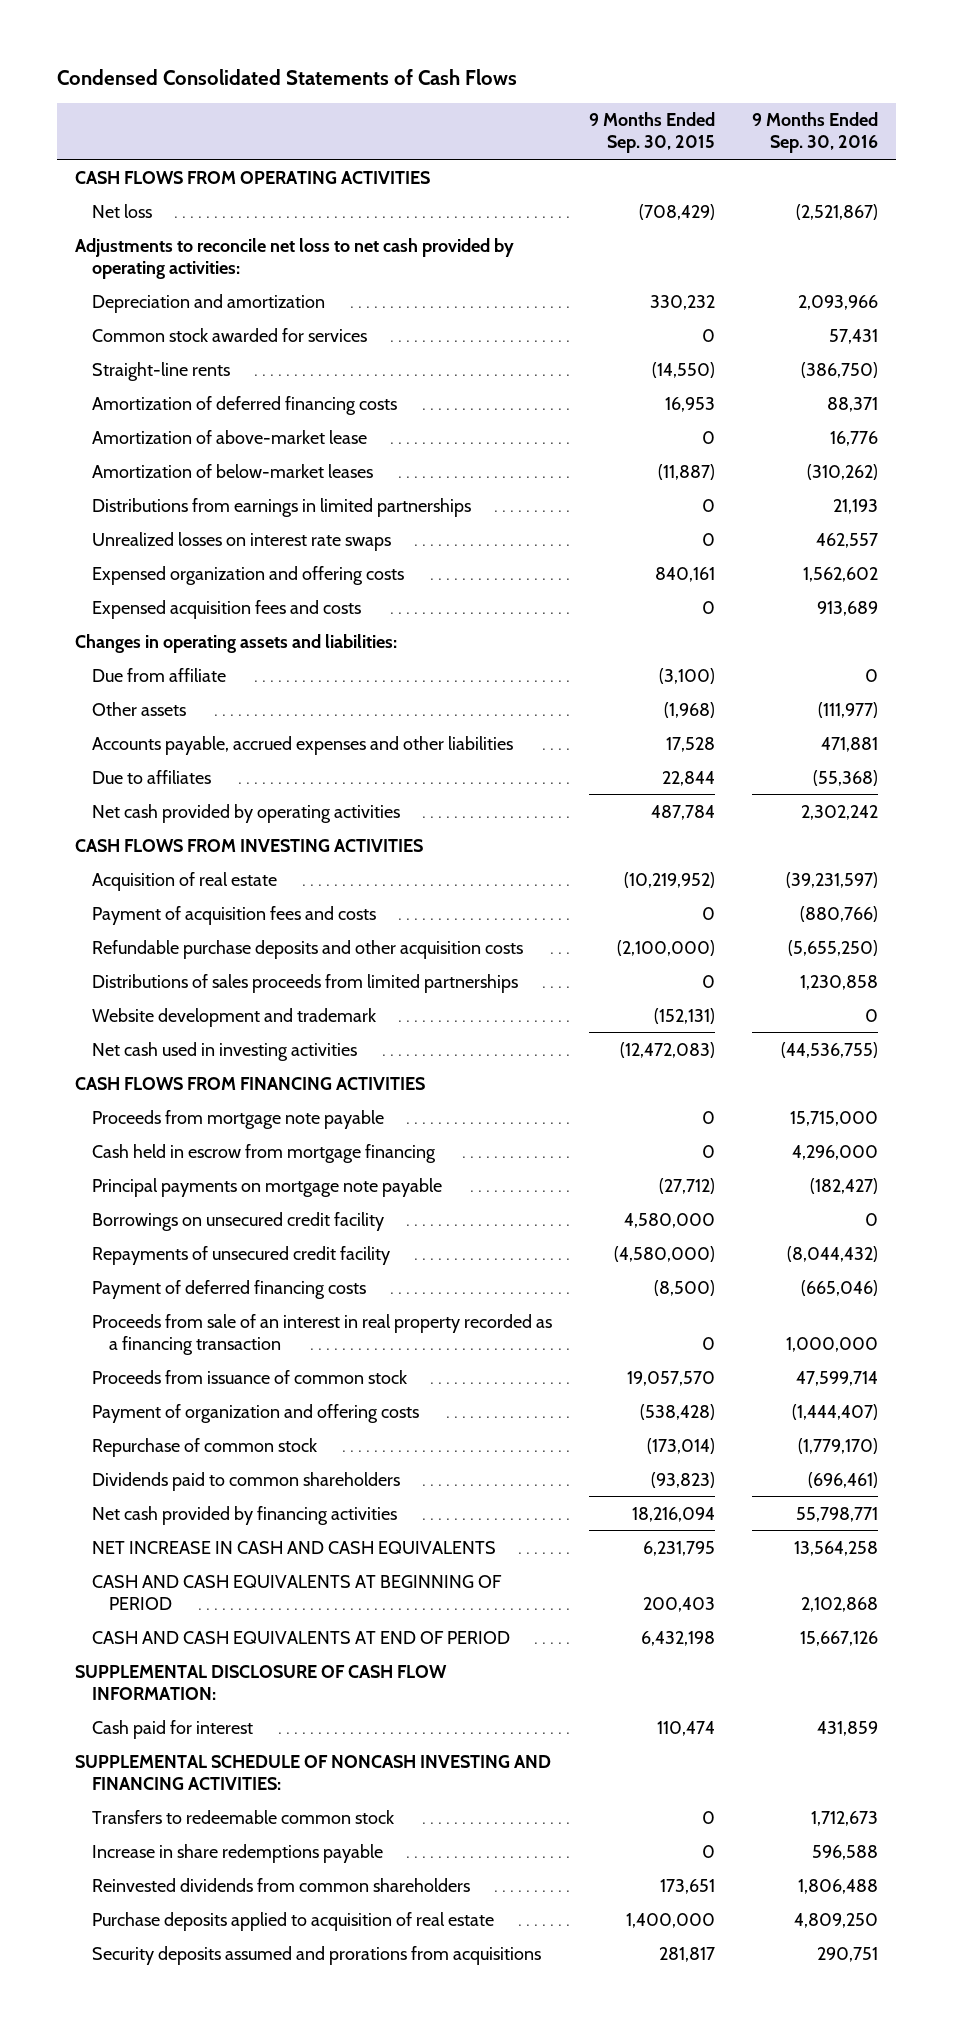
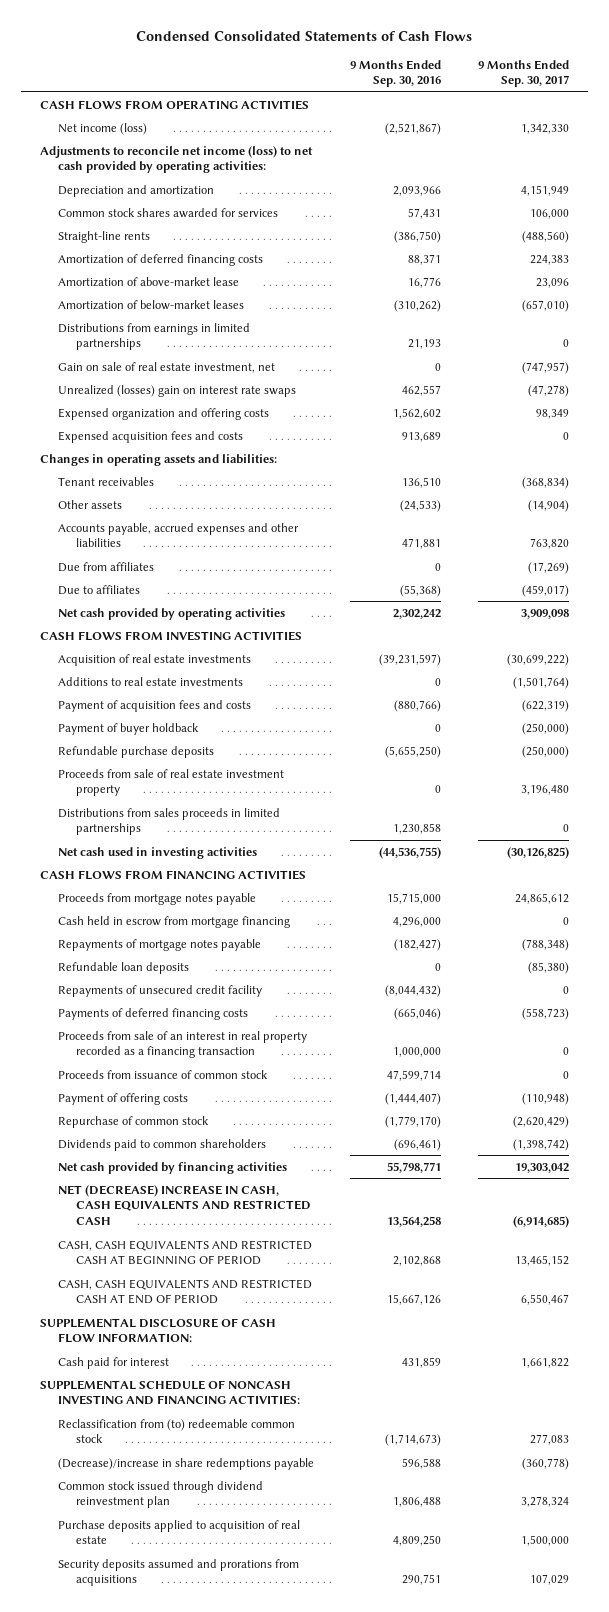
- | 9 Months Ended Sep. 30, 2015 | 9 Months Ended Sep. 30, 2016
+ | 9 Months Ended Sep. 30, 2016 | 9 Months Ended Sep. 30, 2017
- Net loss | (708,429) | (2,521,867)
- Adjustments to reconcile net loss to net cash provided by operating activities:
+ Net income (loss) | (2,521,867) | 1,342,330
+ Adjustments to reconcile net income (loss) to net cash provided by operating activities:
- Common stock awarded for services | 0 | 57,431
+ Common stock shares awarded for services | 57,431 | 106,000
- Unrealized losses on interest rate swaps | 0 | 462,557
+ Gain on sale of real estate investment, net | 0 | (747,957)
+ Unrealized (losses) gain on interest rate swaps | 462,557 | (47,278)
- Due from affiliate | (3,100) | 0
- Other assets | (1,968) | (111,977)
+ Tenant receivables | 136,510 | (368,834)
+ Other assets | (24,533) | (14,904)
+ Due from affiliates | 0 | (17,269)
- Acquisition of real estate | (10,219,952) | (39,231,597)
+ Acquisition of real estate investments | (39,231,597) | (30,699,222)
+ Additions to real estate investments | 0 | (1,501,764)
- Refundable purchase deposits and other acquisition costs | (2,100,000) | (5,655,250)
- Distributions of sales proceeds from limited partnerships | 0 | 1,230,858
- Website development and trademark | (152,131) | 0
+ Payment of buyer holdback | 0 | (250,000)
+ Refundable purchase deposits | (5,655,250) | (250,000)
+ Proceeds from sale of real estate investment property | 0 | 3,196,480
+ Distributions from sales proceeds in limited partnerships | 1,230,858 | 0
- Proceeds from mortgage note payable | 0 | 15,715,000
+ Proceeds from mortgage notes payable | 15,715,000 | 24,865,612
- Principal payments on mortgage note payable | (27,712) | (182,427)
- Borrowings on unsecured credit facility | 4,580,000 | 0
+ Repayments of mortgage notes payable | (182,427) | (788,348)
+ Refundable loan deposits | 0 | (85,380)
- Payment of deferred financing costs | (8,500) | (665,046)
+ Payments of deferred financing costs | (665,046) | (558,723)
- Payment of organization and offering costs | (538,428) | (1,444,407)
+ Payment of offering costs | (1,444,407) | (110,948)
- NET INCREASE IN CASH AND CASH EQUIVALENTS | 6,231,795 | 13,564,258
- CASH AND CASH EQUIVALENTS AT BEGINNING OF PERIOD | 200,403 | 2,102,868
- CASH AND CASH EQUIVALENTS AT END OF PERIOD | 6,432,198 | 15,667,126
+ NET (DECREASE) INCREASE IN CASH, CASH EQUIVALENTS AND RESTRICTED CASH | 13,564,258 | (6,914,685)
+ CASH, CASH EQUIVALENTS AND RESTRICTED CASH AT BEGINNING OF PERIOD | 2,102,868 | 13,465,152
+ CASH, CASH EQUIVALENTS AND RESTRICTED CASH AT END OF PERIOD | 15,667,126 | 6,550,467
- Transfers to redeemable common stock | 0 | 1,712,673
- Increase in share redemptions payable | 0 | 596,588
- Reinvested dividends from common shareholders | 173,651 | 1,806,488
+ Reclassification from (to) redeemable common stock | (1,714,673) | 277,083
+ (Decrease)/increase in share redemptions payable | 596,588 | (360,778)
+ Common stock issued through dividend reinvestment plan | 1,806,488 | 3,278,324

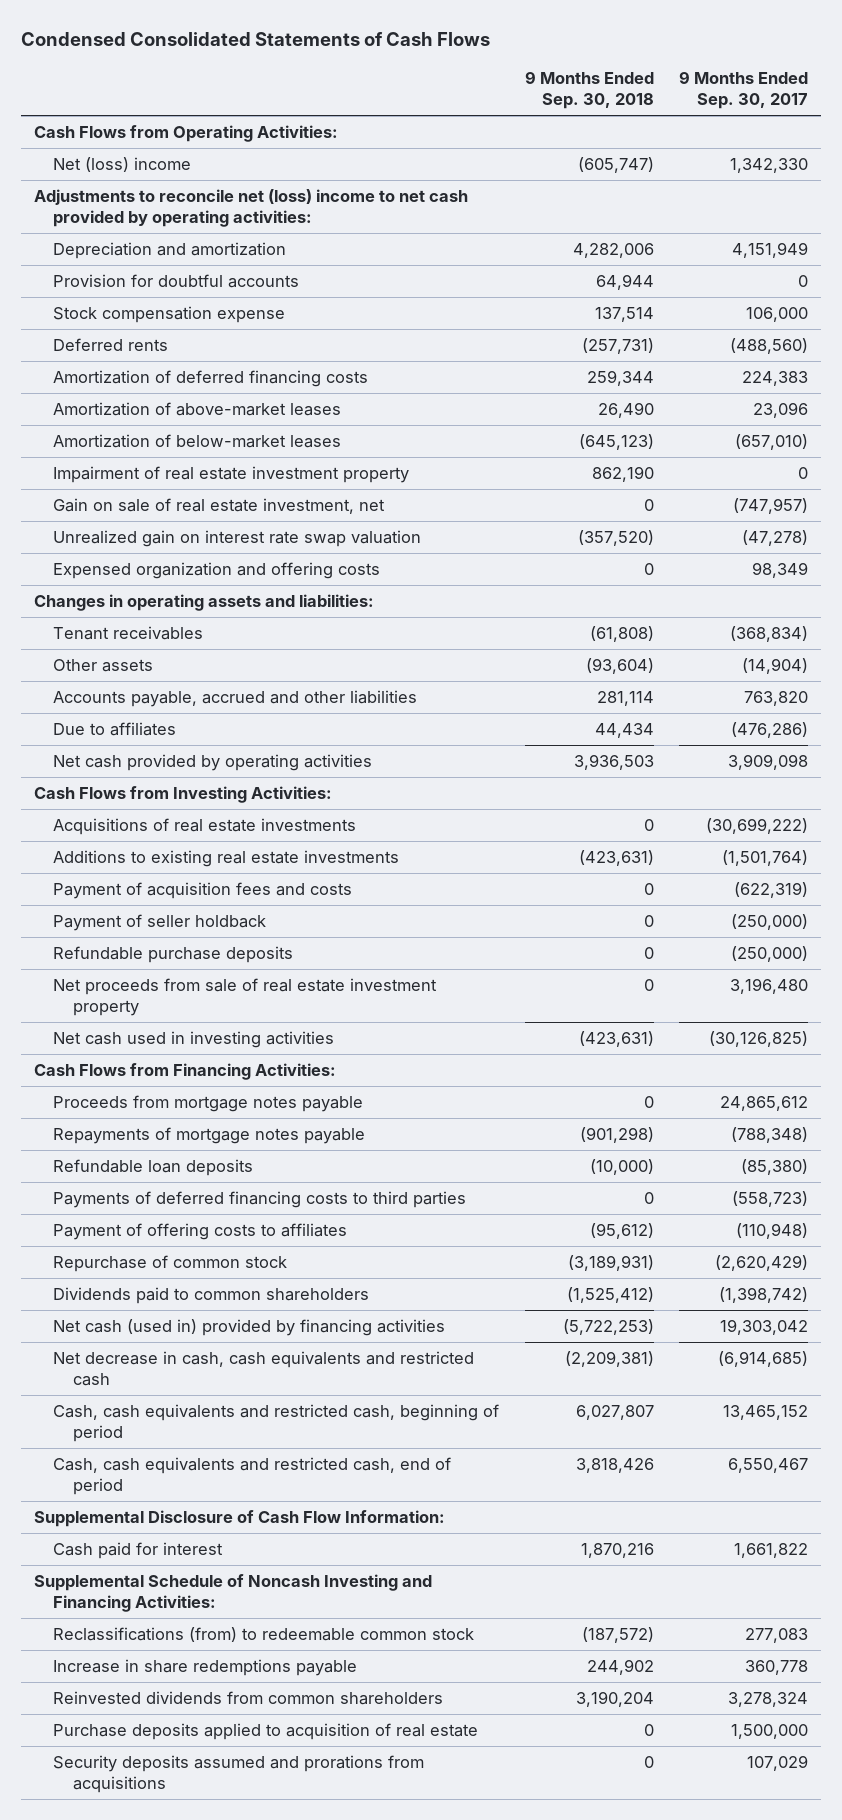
- | 9 Months Ended Sep. 30, 2016 | 9 Months Ended Sep. 30, 2017
+ | 9 Months Ended Sep. 30, 2018 | 9 Months Ended Sep. 30, 2017
- CASH FLOWS FROM OPERATING ACTIVITIES
- Net income (loss) | (2,521,867) | 1,342,330
- Adjustments to reconcile net income (loss) to net cash provided by operating activities:
+ Cash Flows from Operating Activities:
+ Net (loss) income | (605,747) | 1,342,330
+ Adjustments to reconcile net (loss) income to net cash provided by operating activities:
- Common stock shares awarded for services | 57,431 | 106,000
- Straight-line rents | (386,750) | (488,560)
+ Provision for doubtful accounts | 64,944 | 0
+ Stock compensation expense | 137,514 | 106,000
+ Deferred rents | (257,731) | (488,560)
- Amortization of above-market lease | 16,776 | 23,096
+ Amortization of above-market leases | 26,490 | 23,096
- Distributions from earnings in limited partnerships | 21,193 | 0
+ Impairment of real estate investment property | 862,190 | 0
- Unrealized (losses) gain on interest rate swaps | 462,557 | (47,278)
+ Unrealized gain on interest rate swap valuation | (357,520) | (47,278)
- Expensed acquisition fees and costs | 913,689 | 0
- Accounts payable, accrued expenses and other liabilities | 471,881 | 763,820
- Due from affiliates | 0 | (17,269)
- Due to affiliates | (55,368) | (459,017)
+ Accounts payable, accrued and other liabilities | 281,114 | 763,820
+ Due to affiliates | 44,434 | (476,286)
- CASH FLOWS FROM INVESTING ACTIVITIES
- Acquisition of real estate investments | (39,231,597) | (30,699,222)
- Additions to real estate investments | 0 | (1,501,764)
+ Cash Flows from Investing Activities:
+ Acquisitions of real estate investments | 0 | (30,699,222)
+ Additions to existing real estate investments | (423,631) | (1,501,764)
- Payment of buyer holdback | 0 | (250,000)
+ Payment of seller holdback | 0 | (250,000)
- Proceeds from sale of real estate investment property | 0 | 3,196,480
- Distributions from sales proceeds in limited partnerships | 1,230,858 | 0
+ Net proceeds from sale of real estate investment property | 0 | 3,196,480
- CASH FLOWS FROM FINANCING ACTIVITIES
+ Cash Flows from Financing Activities:
- Cash held in escrow from mortgage financing | 4,296,000 | 0
- Repayments of unsecured credit facility | (8,044,432) | 0
- Payments of deferred financing costs | (665,046) | (558,723)
- Proceeds from sale of an interest in real property recorded as a financing transaction | 1,000,000 | 0
- Proceeds from issuance of common stock | 47,599,714 | 0
- Payment of offering costs | (1,444,407) | (110,948)
+ Payments of deferred financing costs to third parties | 0 | (558,723)
+ Payment of offering costs to affiliates | (95,612) | (110,948)
- Net cash provided by financing activities | 55,798,771 | 19,303,042
- NET (DECREASE) INCREASE IN CASH, CASH EQUIVALENTS AND RESTRICTED CASH | 13,564,258 | (6,914,685)
- CASH, CASH EQUIVALENTS AND RESTRICTED CASH AT BEGINNING OF PERIOD | 2,102,868 | 13,465,152
- CASH, CASH EQUIVALENTS AND RESTRICTED CASH AT END OF PERIOD | 15,667,126 | 6,550,467
- SUPPLEMENTAL DISCLOSURE OF CASH FLOW INFORMATION:
+ Net cash (used in) provided by financing activities | (5,722,253) | 19,303,042
+ Net decrease in cash, cash equivalents and restricted cash | (2,209,381) | (6,914,685)
+ Cash, cash equivalents and restricted cash, beginning of period | 6,027,807 | 13,465,152
+ Cash, cash equivalents and restricted cash, end of period | 3,818,426 | 6,550,467
+ Supplemental Disclosure of Cash Flow Information:
- SUPPLEMENTAL SCHEDULE OF NONCASH INVESTING AND FINANCING ACTIVITIES:
- Reclassification from (to) redeemable common stock | (1,714,673) | 277,083
- (Decrease)/increase in share redemptions payable | 596,588 | (360,778)
- Common stock issued through dividend reinvestment plan | 1,806,488 | 3,278,324
+ Supplemental Schedule of Noncash Investing and Financing Activities:
+ Reclassifications (from) to redeemable common stock | (187,572) | 277,083
+ Increase in share redemptions payable | 244,902 | 360,778
+ Reinvested dividends from common shareholders | 3,190,204 | 3,278,324

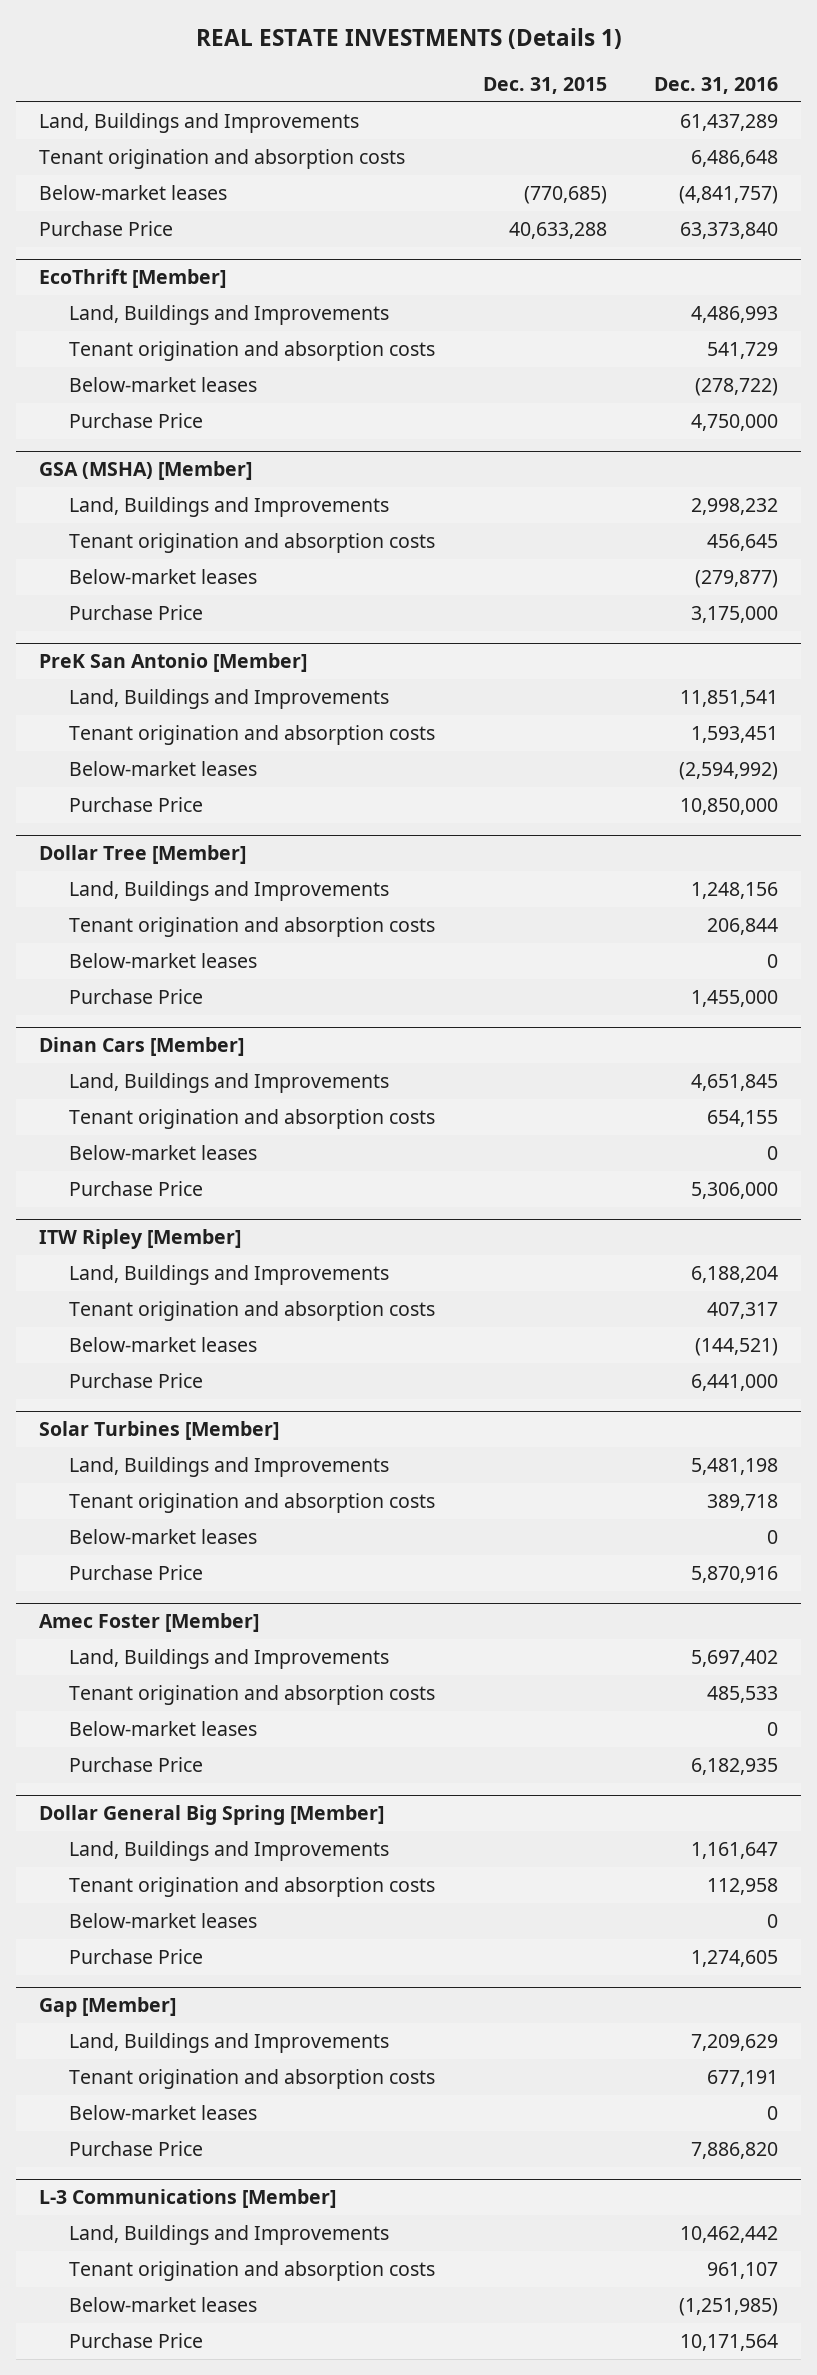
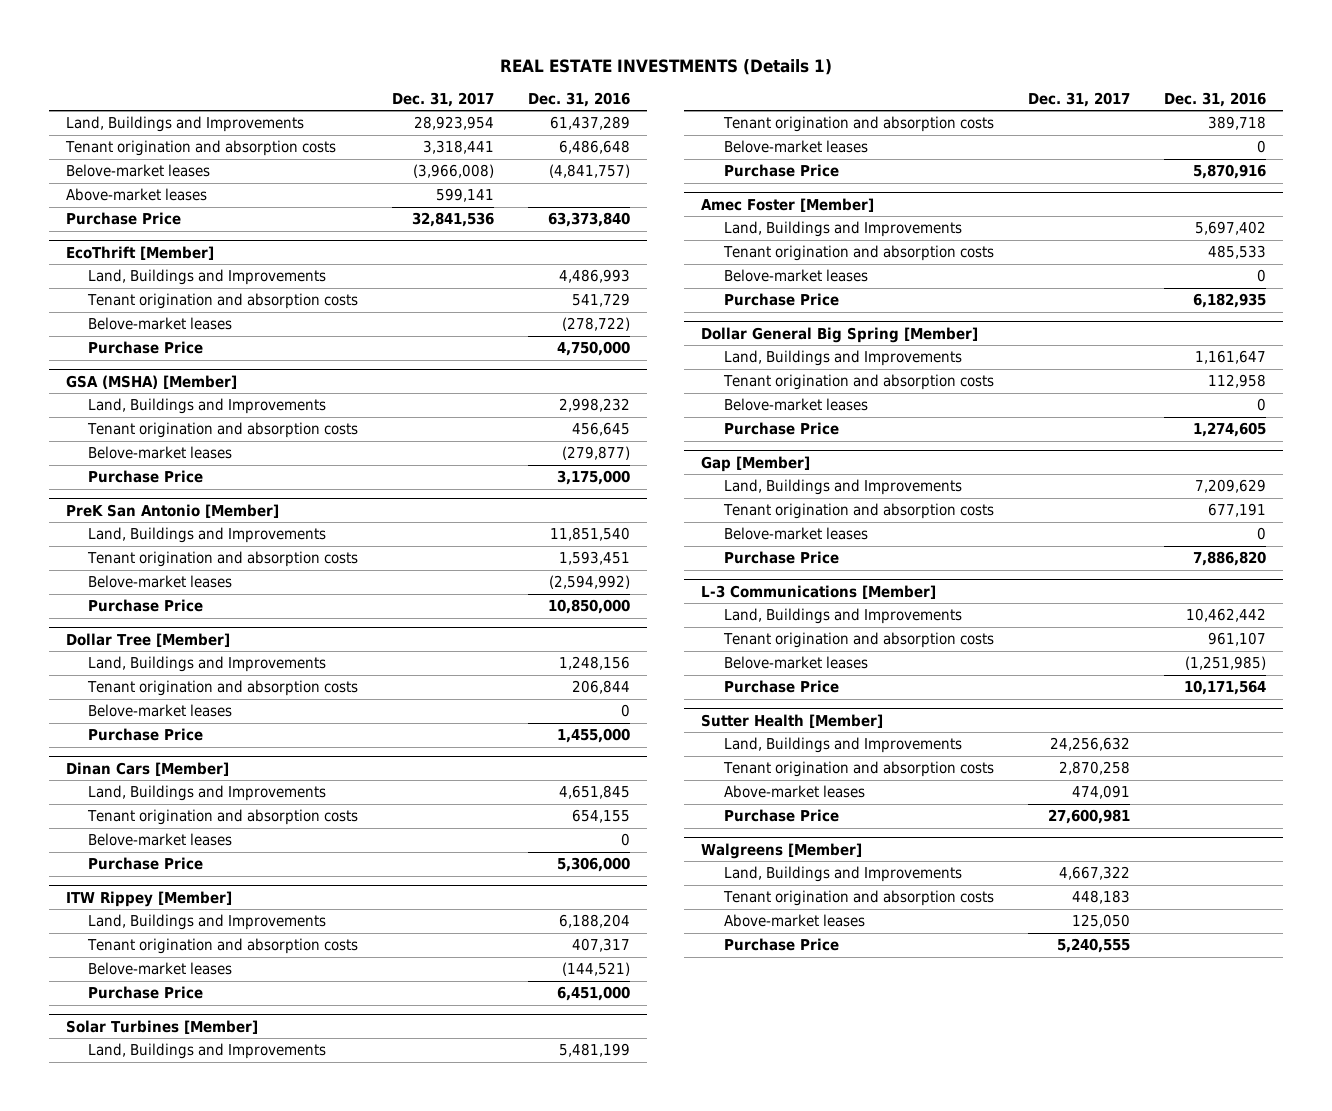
- | Dec. 31, 2015 | Dec. 31, 2016
+ | Dec. 31, 2017 | Dec. 31, 2016
- Below-market leases | (770,685) | (4,841,757)
+ Belove-market leases | (3,966,008) | (4,841,757)
+ Above-market leases | 599,141 |
@ EcoThrift [Member]
- Below-market leases | | (278,722)
+ Belove-market leases | | (278,722)
@ GSA (MSHA) [Member]
- Below-market leases | | (279,877)
+ Belove-market leases | | (279,877)
@ PreK San Antonio [Member]
- Land, Buildings and Improvements | | 11,851,541
+ Land, Buildings and Improvements | | 11,851,540
- Below-market leases | | (2,594,992)
+ Belove-market leases | | (2,594,992)
@ Dollar Tree [Member]
- Below-market leases | | 0
+ Belove-market leases | | 0
@ Dinan Cars [Member]
- Below-market leases | | 0
+ Belove-market leases | | 0
- ITW Ripley [Member]
+ ITW Rippey [Member]
- Below-market leases | | (144,521)
- Purchase Price | | 6,441,000
+ Belove-market leases | | (144,521)
+ Purchase Price | | 6,451,000
@ Solar Turbines [Member]
- Land, Buildings and Improvements | | 5,481,198
+ Land, Buildings and Improvements | | 5,481,199
- Below-market leases | | 0
+ Belove-market leases | | 0
@ Amec Foster [Member]
- Below-market leases | | 0
+ Belove-market leases | | 0
@ Dollar General Big Spring [Member]
- Below-market leases | | 0
+ Belove-market leases | | 0
@ Gap [Member]
- Below-market leases | | 0
+ Belove-market leases | | 0
@ L-3 Communications [Member]
- Below-market leases | | (1,251,985)
+ Belove-market leases | | (1,251,985)
+ Sutter Health [Member]
+ Land, Buildings and Improvements | 24,256,632 |
+ Tenant origination and absorption costs | 2,870,258 |
+ Above-market leases | 474,091 |
+ Purchase Price | 27,600,981 |
+ Walgreens [Member]
+ Land, Buildings and Improvements | 4,667,322 |
+ Tenant origination and absorption costs | 448,183 |
+ Above-market leases | 125,050 |
+ Purchase Price | 5,240,555 |

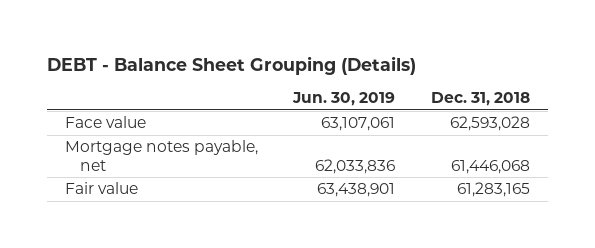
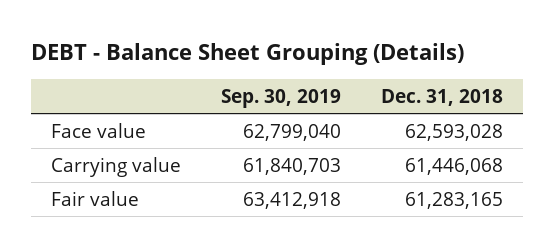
- | Jun. 30, 2019 | Dec. 31, 2018
+ | Sep. 30, 2019 | Dec. 31, 2018
- Mortgage notes payable, net | 62,033,836 | 61,446,068
+ Carrying value | 61,840,703 | 61,446,068

